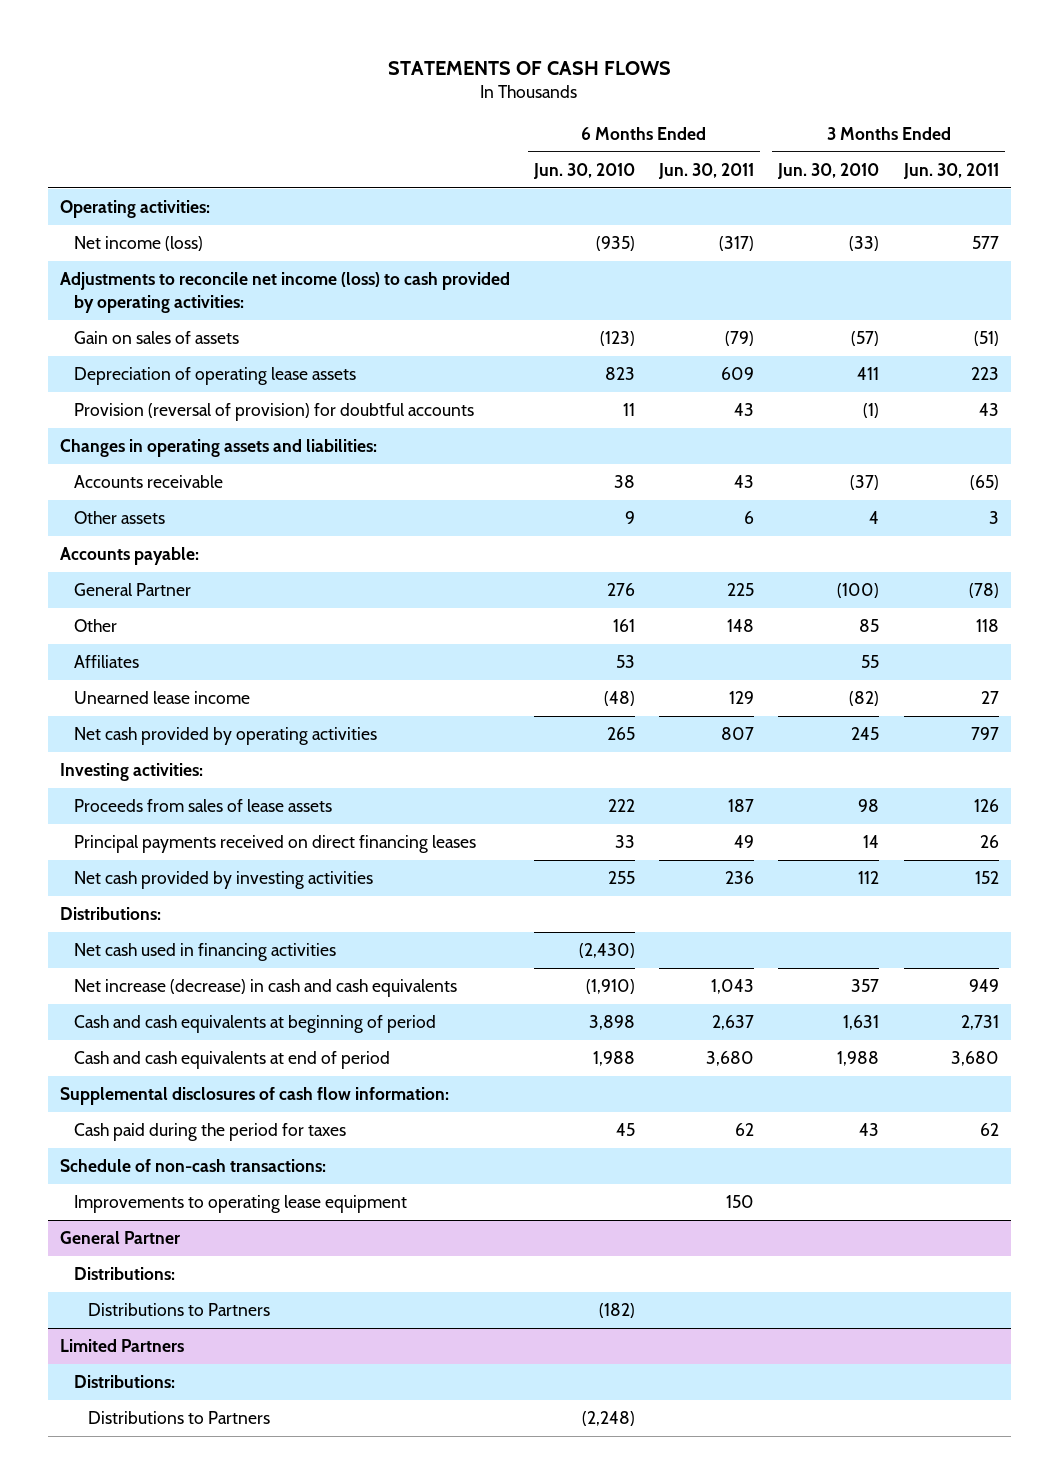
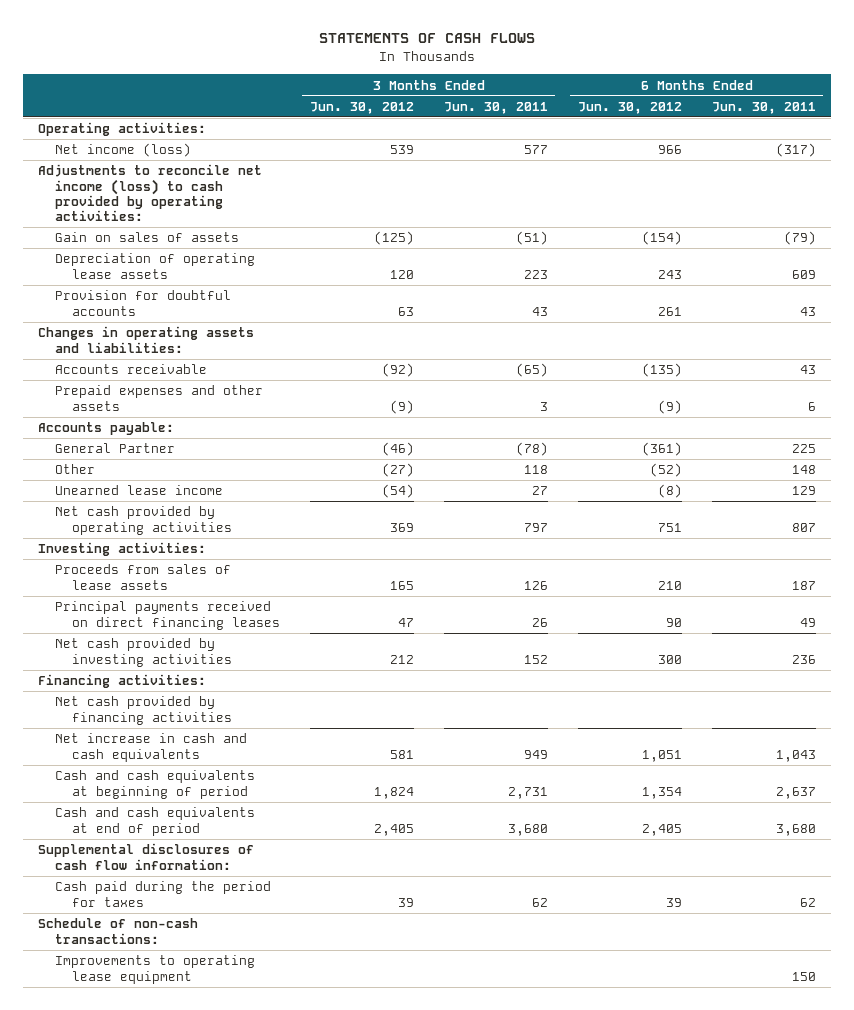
- | 6 Months Ended Jun. 30, 2010 | 6 Months Ended Jun. 30, 2011 | 3 Months Ended Jun. 30, 2010 | 3 Months Ended Jun. 30, 2011
+ | 3 Months Ended Jun. 30, 2012 | 3 Months Ended Jun. 30, 2011 | 6 Months Ended Jun. 30, 2012 | 6 Months Ended Jun. 30, 2011
- Provision (reversal of provision) for doubtful accounts | 11 | 43 | (1) | 43
+ Provision for doubtful accounts | 63 | 43 | 261 | 43
- Other assets | 9 | 6 | 4 | 3
+ Prepaid expenses and other assets | (9) | 3 | (9) | 6
- Affiliates | 53 | | 55 |
- Distributions:
- Net cash used in financing activities | (2,430) | | |
- Net increase (decrease) in cash and cash equivalents | (1,910) | 1,043 | 357 | 949
+ Financing activities:
+ Net cash provided by financing activities
+ Net increase in cash and cash equivalents | 581 | 949 | 1,051 | 1,043
- General Partner
- Distributions:
- Distributions to Partners | (182) | | |
- Limited Partners
- Distributions:
- Distributions to Partners | (2,248) | | |

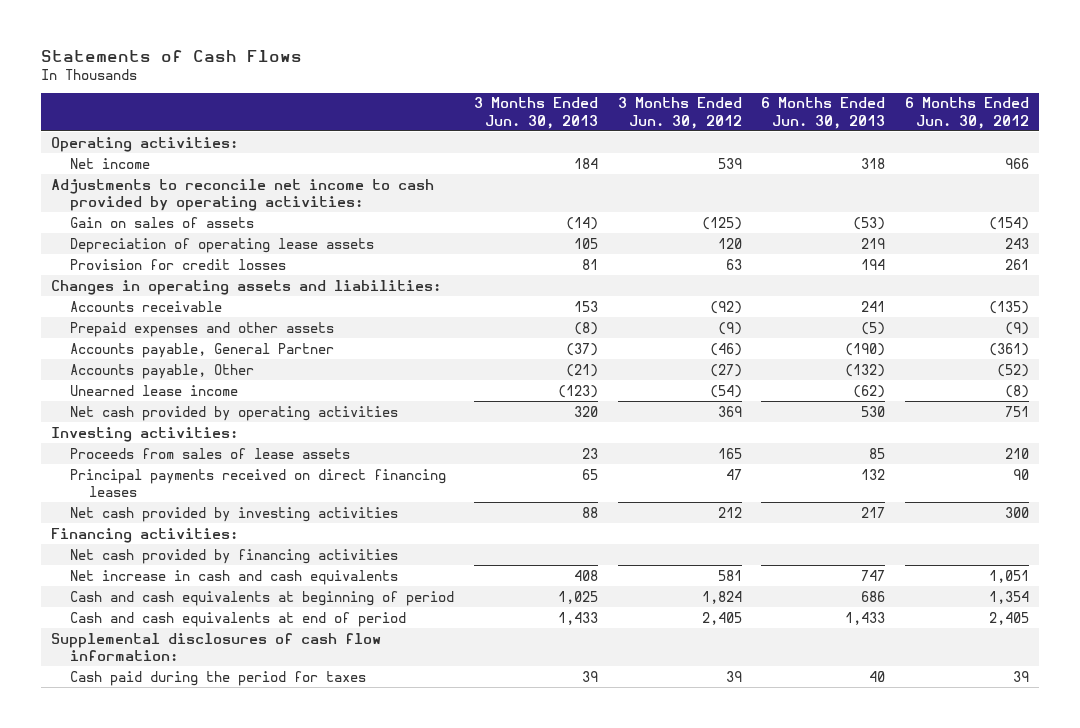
- STATEMENTS OF CASH FLOWS
+ Statements of Cash Flows
- | 3 Months Ended Jun. 30, 2012 | 3 Months Ended Jun. 30, 2011 | 6 Months Ended Jun. 30, 2012 | 6 Months Ended Jun. 30, 2011
+ | 3 Months Ended Jun. 30, 2013 | 3 Months Ended Jun. 30, 2012 | 6 Months Ended Jun. 30, 2013 | 6 Months Ended Jun. 30, 2012
- Net income (loss) | 539 | 577 | 966 | (317)
- Adjustments to reconcile net income (loss) to cash provided by operating activities:
+ Net income | 184 | 539 | 318 | 966
+ Adjustments to reconcile net income to cash provided by operating activities:
- Provision for doubtful accounts | 63 | 43 | 261 | 43
+ Provision for credit losses | 81 | 63 | 194 | 261
- Accounts payable:
- General Partner | (46) | (78) | (361) | 225
- Other | (27) | 118 | (52) | 148
+ Accounts payable, General Partner | (37) | (46) | (190) | (361)
+ Accounts payable, Other | (21) | (27) | (132) | (52)
- Schedule of non-cash transactions:
- Improvements to operating lease equipment | | | | 150

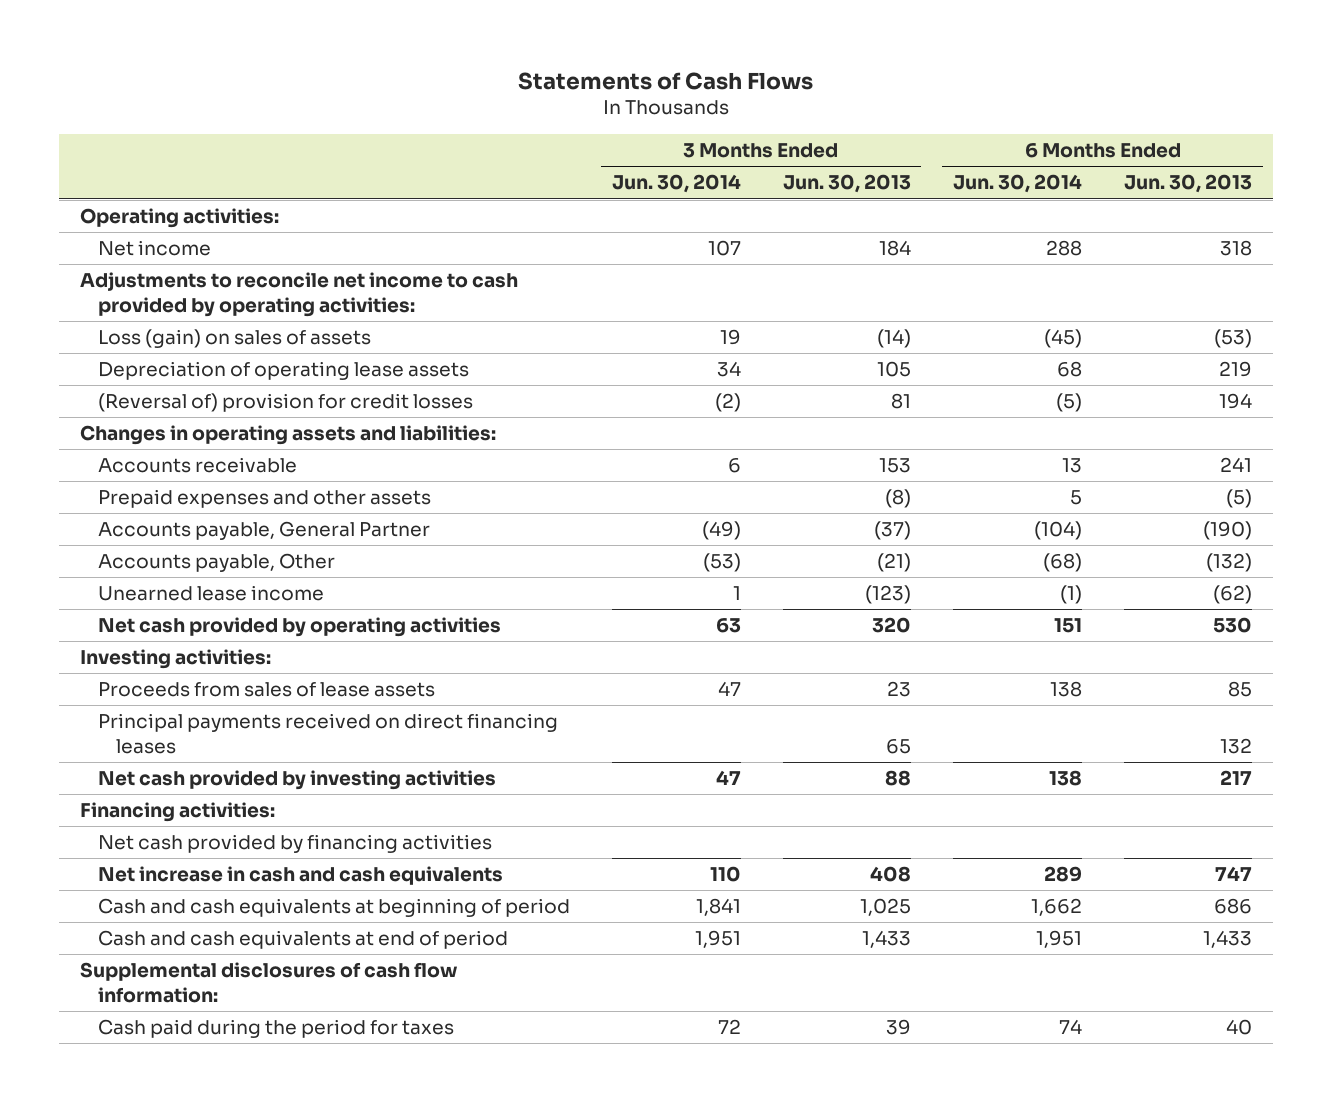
- | 3 Months Ended Jun. 30, 2013 | 3 Months Ended Jun. 30, 2012 | 6 Months Ended Jun. 30, 2013 | 6 Months Ended Jun. 30, 2012
+ | 3 Months Ended Jun. 30, 2014 | 3 Months Ended Jun. 30, 2013 | 6 Months Ended Jun. 30, 2014 | 6 Months Ended Jun. 30, 2013
- Gain on sales of assets | (14) | (125) | (53) | (154)
+ Loss (gain) on sales of assets | 19 | (14) | (45) | (53)
- Provision for credit losses | 81 | 63 | 194 | 261
+ (Reversal of) provision for credit losses | (2) | 81 | (5) | 194

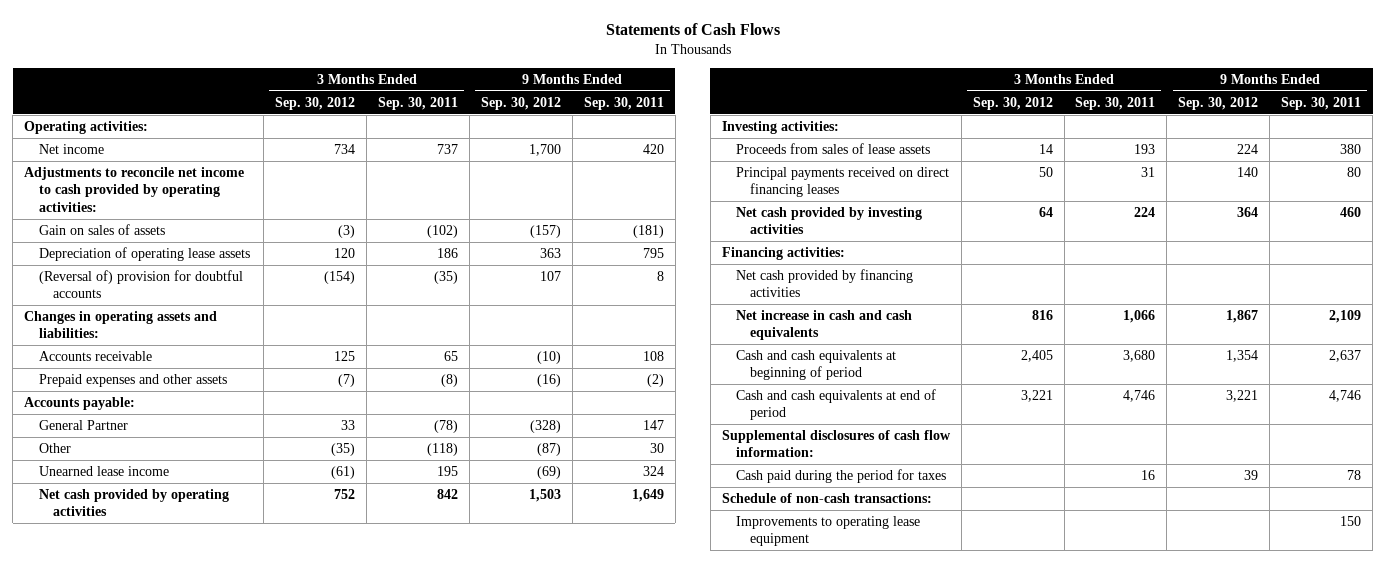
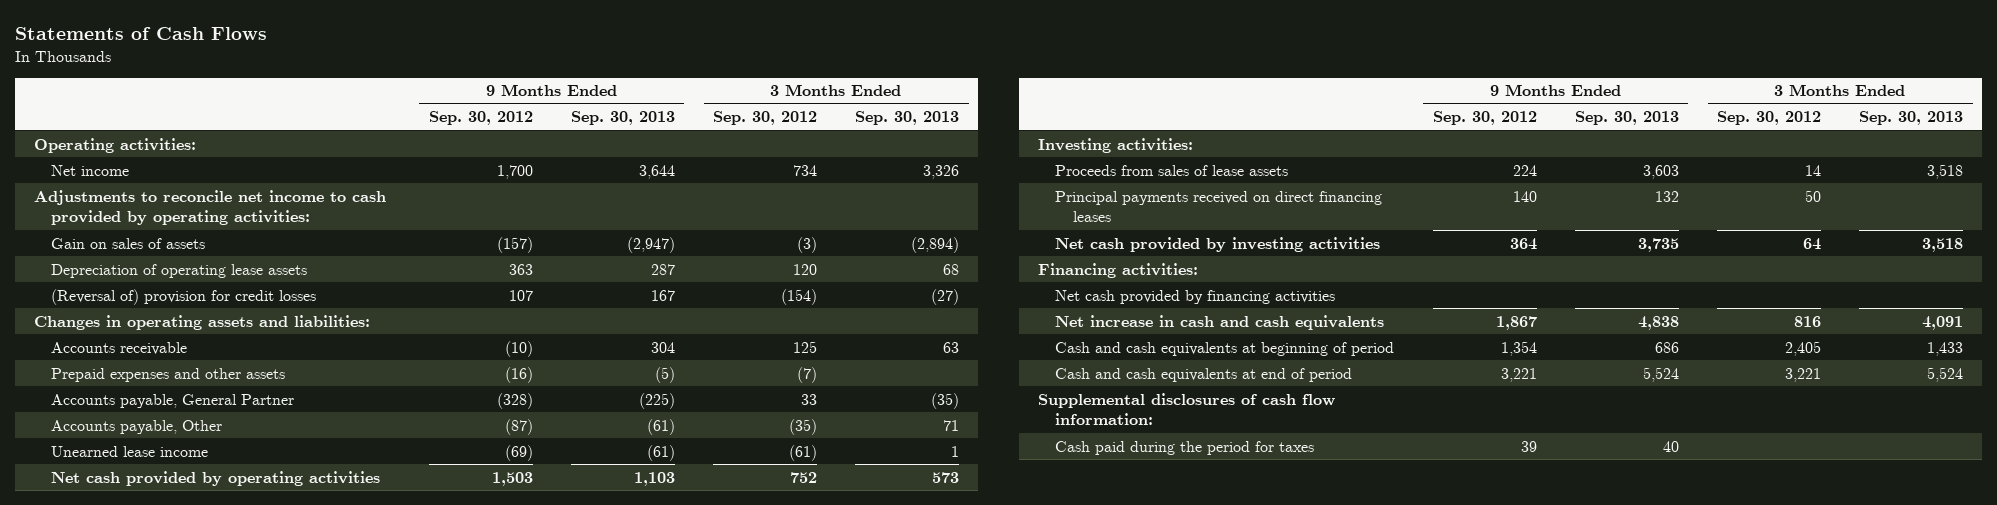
- | 3 Months Ended Sep. 30, 2012 | 3 Months Ended Sep. 30, 2011 | 9 Months Ended Sep. 30, 2012 | 9 Months Ended Sep. 30, 2011
+ | 9 Months Ended Sep. 30, 2012 | 9 Months Ended Sep. 30, 2013 | 3 Months Ended Sep. 30, 2012 | 3 Months Ended Sep. 30, 2013
- (Reversal of) provision for doubtful accounts | (154) | (35) | 107 | 8
+ (Reversal of) provision for credit losses | 107 | 167 | (154) | (27)
- Accounts payable:
- General Partner | 33 | (78) | (328) | 147
- Other | (35) | (118) | (87) | 30
+ Accounts payable, General Partner | (328) | (225) | 33 | (35)
+ Accounts payable, Other | (87) | (61) | (35) | 71
- Schedule of non-cash transactions:
- Improvements to operating lease equipment | | | | 150

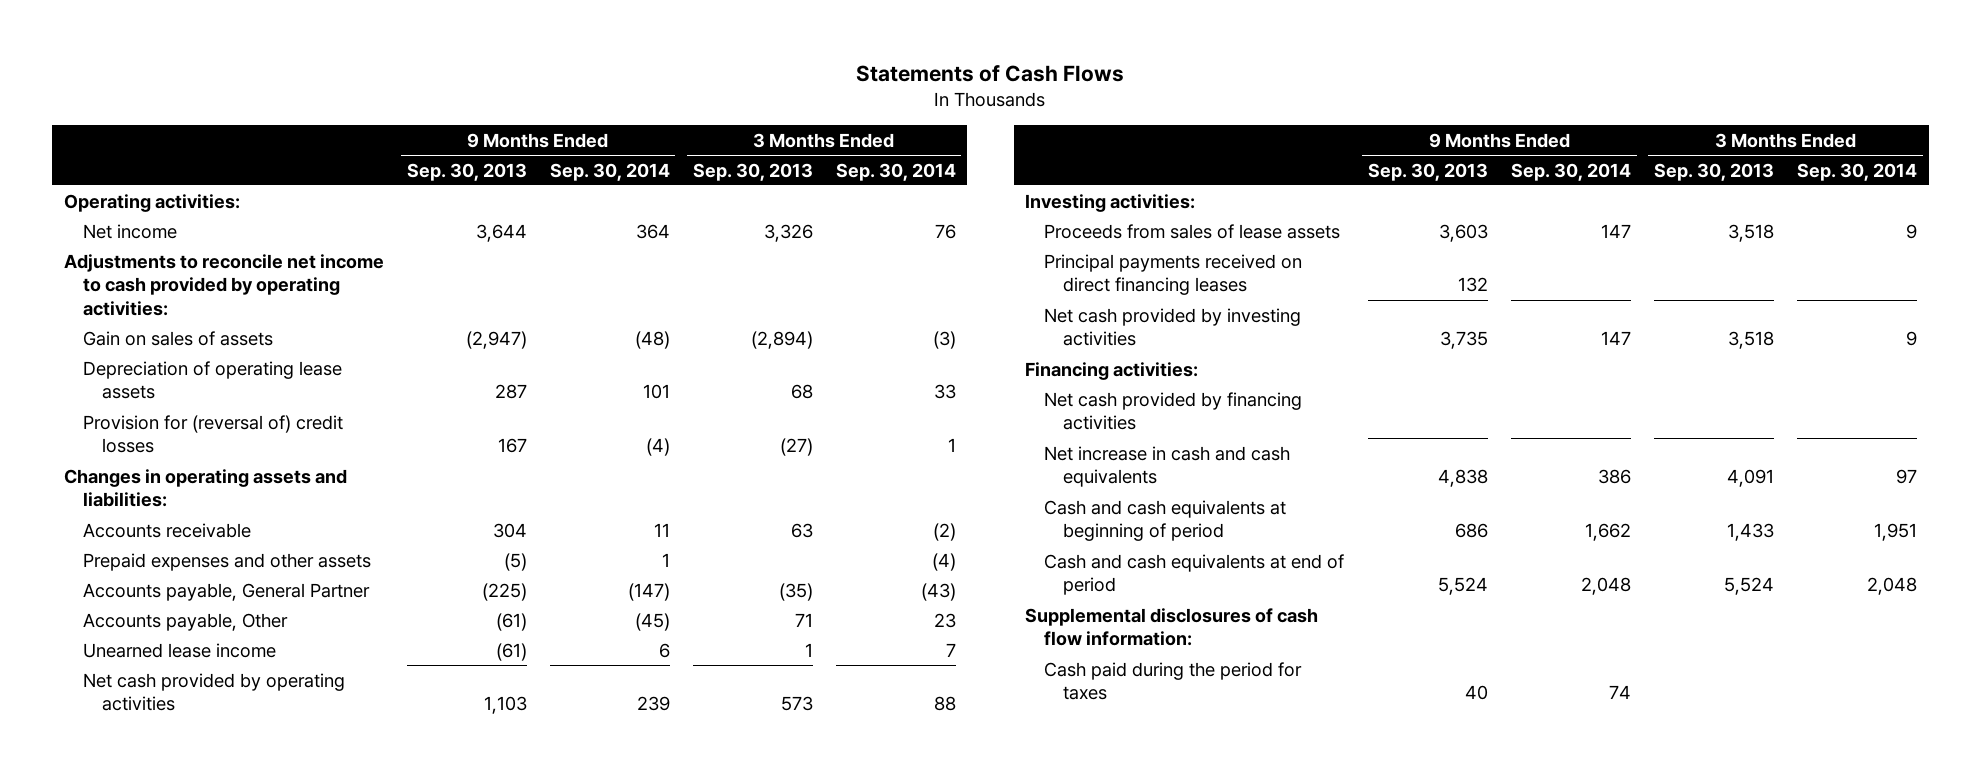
- | 9 Months Ended Sep. 30, 2012 | 9 Months Ended Sep. 30, 2013 | 3 Months Ended Sep. 30, 2012 | 3 Months Ended Sep. 30, 2013
+ | 9 Months Ended Sep. 30, 2013 | 9 Months Ended Sep. 30, 2014 | 3 Months Ended Sep. 30, 2013 | 3 Months Ended Sep. 30, 2014
- (Reversal of) provision for credit losses | 107 | 167 | (154) | (27)
+ Provision for (reversal of) credit losses | 167 | (4) | (27) | 1

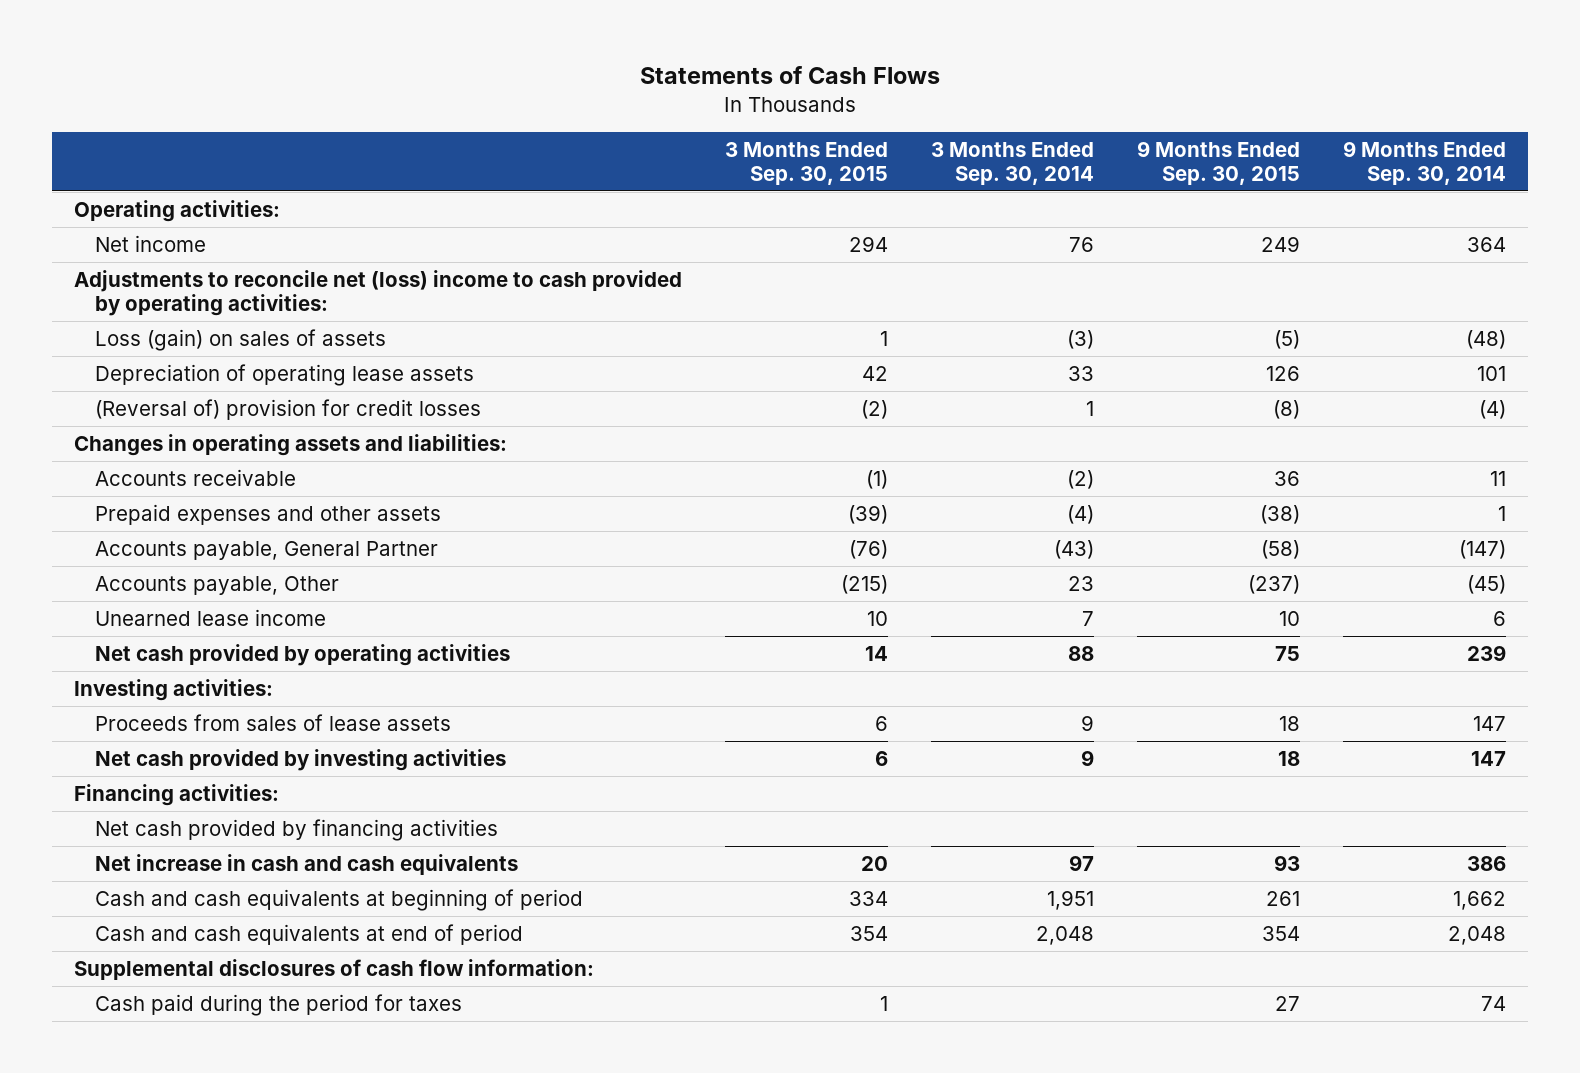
- | 9 Months Ended Sep. 30, 2013 | 9 Months Ended Sep. 30, 2014 | 3 Months Ended Sep. 30, 2013 | 3 Months Ended Sep. 30, 2014
+ | 3 Months Ended Sep. 30, 2015 | 3 Months Ended Sep. 30, 2014 | 9 Months Ended Sep. 30, 2015 | 9 Months Ended Sep. 30, 2014
- Adjustments to reconcile net income to cash provided by operating activities:
- Gain on sales of assets | (2,947) | (48) | (2,894) | (3)
+ Adjustments to reconcile net (loss) income to cash provided by operating activities:
+ Loss (gain) on sales of assets | 1 | (3) | (5) | (48)
- Provision for (reversal of) credit losses | 167 | (4) | (27) | 1
+ (Reversal of) provision for credit losses | (2) | 1 | (8) | (4)
- Principal payments received on direct financing leases | 132 | | |

